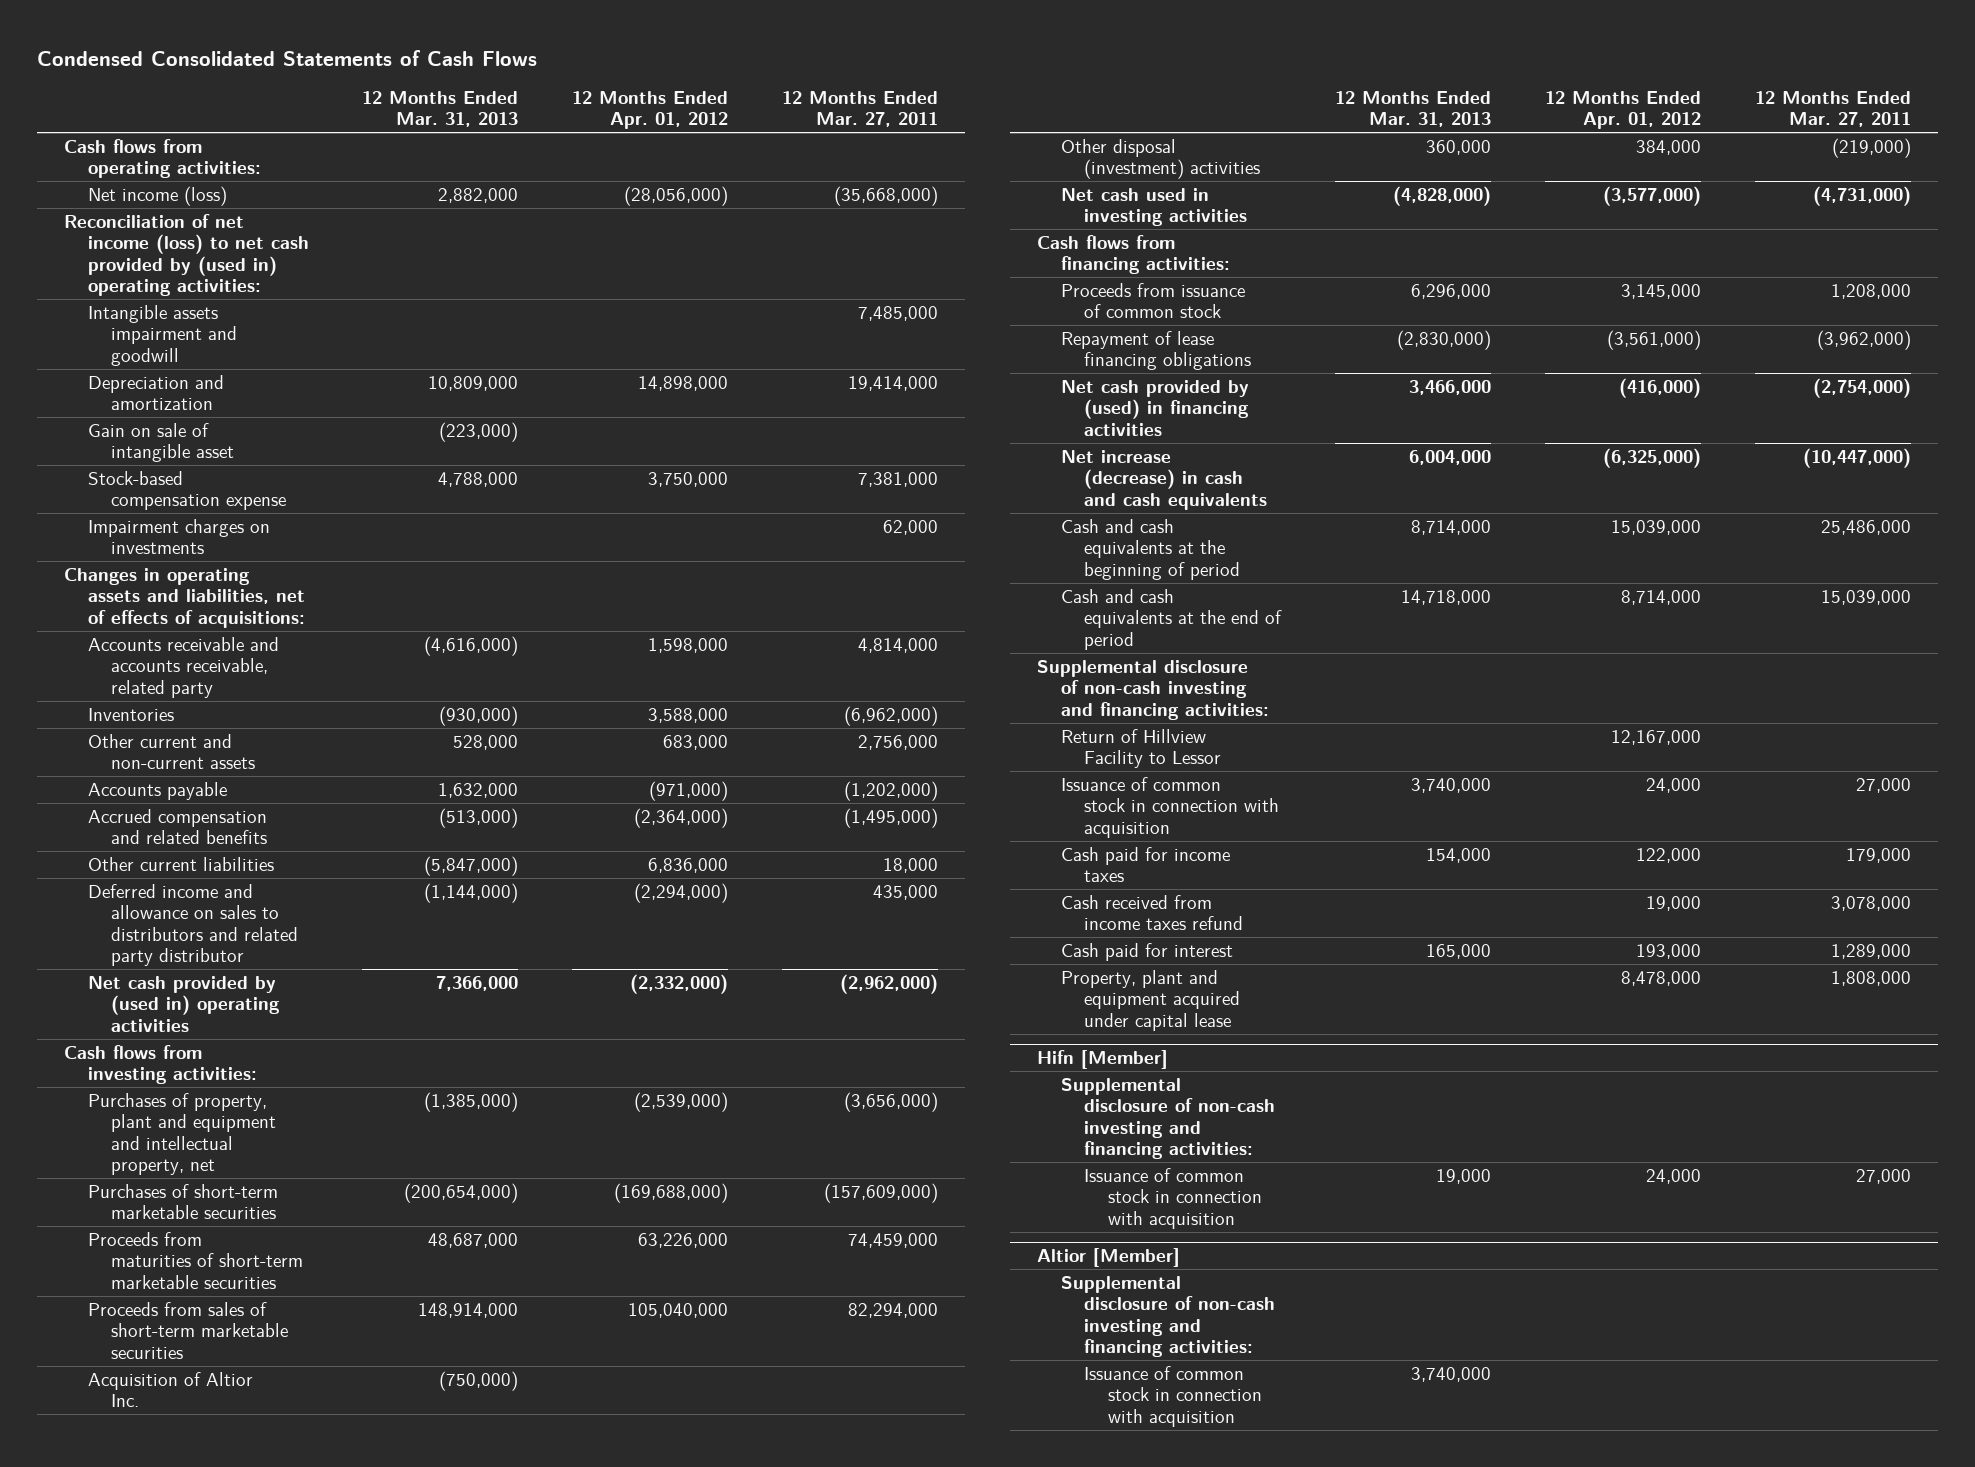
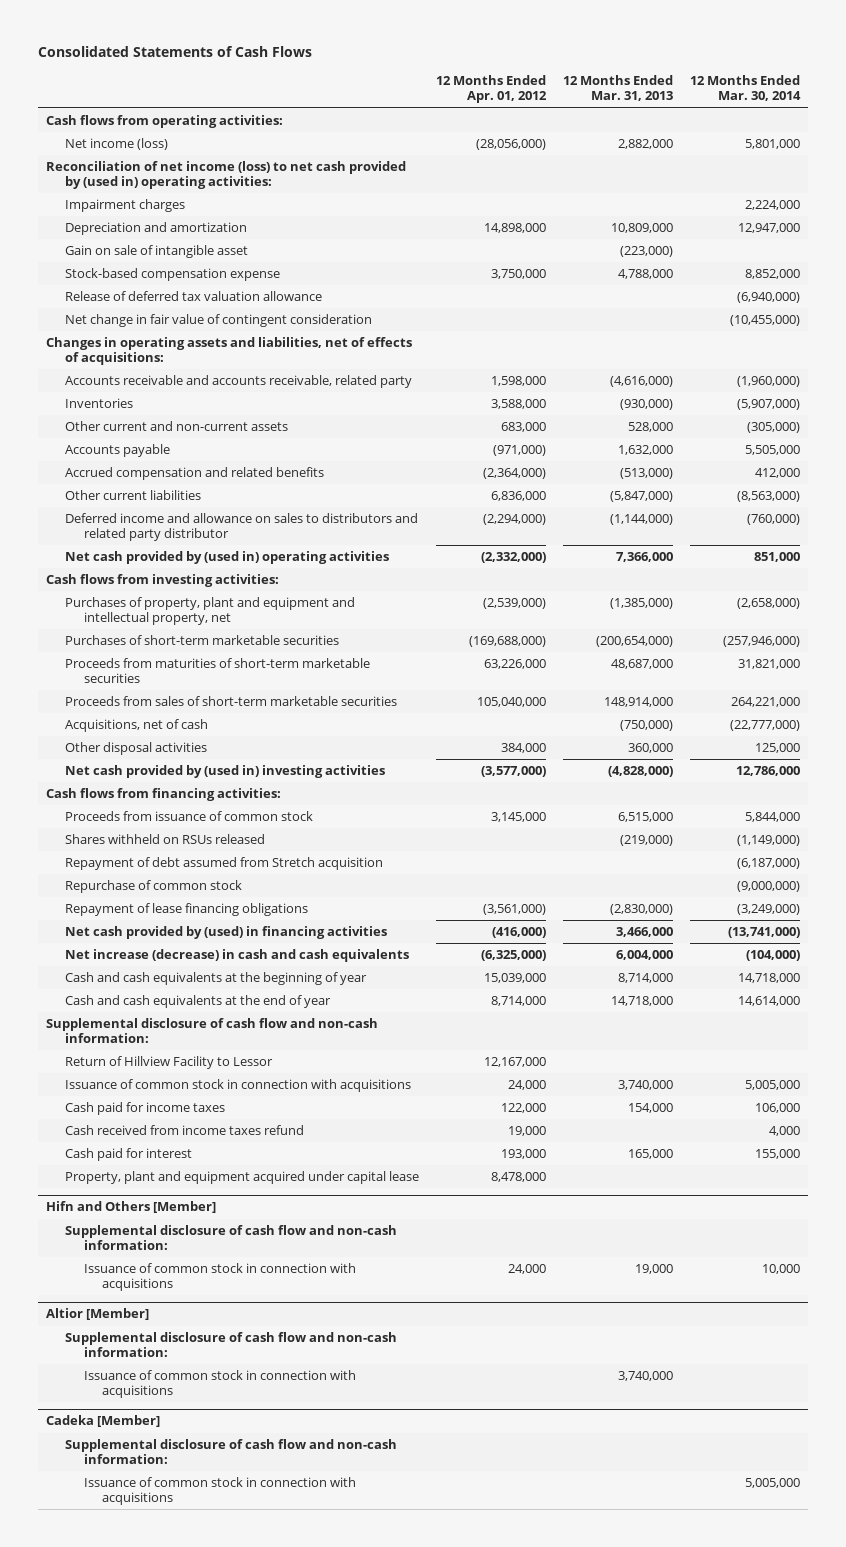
- Condensed Consolidated Statements of Cash Flows
+ Consolidated Statements of Cash Flows
- | 12 Months Ended Mar. 31, 2013 | 12 Months Ended Apr. 01, 2012 | 12 Months Ended Mar. 27, 2011
+ | 12 Months Ended Apr. 01, 2012 | 12 Months Ended Mar. 31, 2013 | 12 Months Ended Mar. 30, 2014
- Intangible assets impairment and goodwill | | | 7,485,000
+ Impairment charges | | | 2,224,000
- Impairment charges on investments | | | 62,000
+ Release of deferred tax valuation allowance | | | (6,940,000)
+ Net change in fair value of contingent consideration | | | (10,455,000)
- Acquisition of Altior Inc. | (750,000) | |
- Other disposal (investment) activities | 360,000 | 384,000 | (219,000)
- Net cash used in investing activities | (4,828,000) | (3,577,000) | (4,731,000)
+ Acquisitions, net of cash | | (750,000) | (22,777,000)
+ Other disposal activities | 384,000 | 360,000 | 125,000
+ Net cash provided by (used in) investing activities | (3,577,000) | (4,828,000) | 12,786,000
- Proceeds from issuance of common stock | 6,296,000 | 3,145,000 | 1,208,000
+ Proceeds from issuance of common stock | 3,145,000 | 6,515,000 | 5,844,000
+ Shares withheld on RSUs released | | (219,000) | (1,149,000)
+ Repayment of debt assumed from Stretch acquisition | | | (6,187,000)
+ Repurchase of common stock | | | (9,000,000)
- Cash and cash equivalents at the beginning of period | 8,714,000 | 15,039,000 | 25,486,000
- Cash and cash equivalents at the end of period | 14,718,000 | 8,714,000 | 15,039,000
- Supplemental disclosure of non-cash investing and financing activities:
+ Cash and cash equivalents at the beginning of year | 15,039,000 | 8,714,000 | 14,718,000
+ Cash and cash equivalents at the end of year | 8,714,000 | 14,718,000 | 14,614,000
+ Supplemental disclosure of cash flow and non-cash information:
- Issuance of common stock in connection with acquisition | 3,740,000 | 24,000 | 27,000
+ Issuance of common stock in connection with acquisitions | 24,000 | 3,740,000 | 5,005,000
- Hifn [Member]
- Supplemental disclosure of non-cash investing and financing activities:
- Issuance of common stock in connection with acquisition | 19,000 | 24,000 | 27,000
+ Hifn and Others [Member]
+ Supplemental disclosure of cash flow and non-cash information:
+ Issuance of common stock in connection with acquisitions | 24,000 | 19,000 | 10,000
@ Altior [Member]
- Supplemental disclosure of non-cash investing and financing activities:
- Issuance of common stock in connection with acquisition | 3,740,000 | |
+ Supplemental disclosure of cash flow and non-cash information:
+ Issuance of common stock in connection with acquisitions | | 3,740,000 |
+ Cadeka [Member]
+ Supplemental disclosure of cash flow and non-cash information:
+ Issuance of common stock in connection with acquisitions | | | 5,005,000

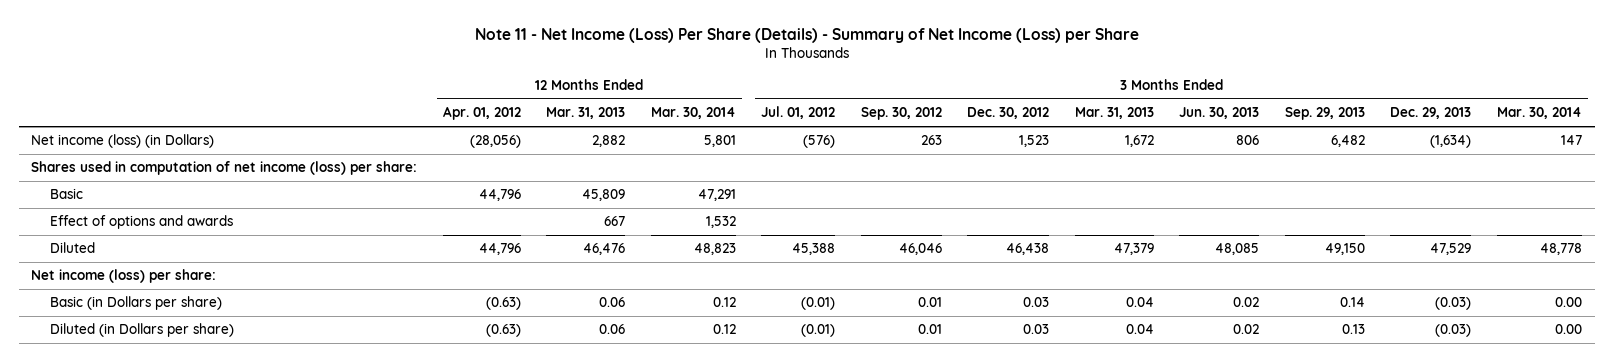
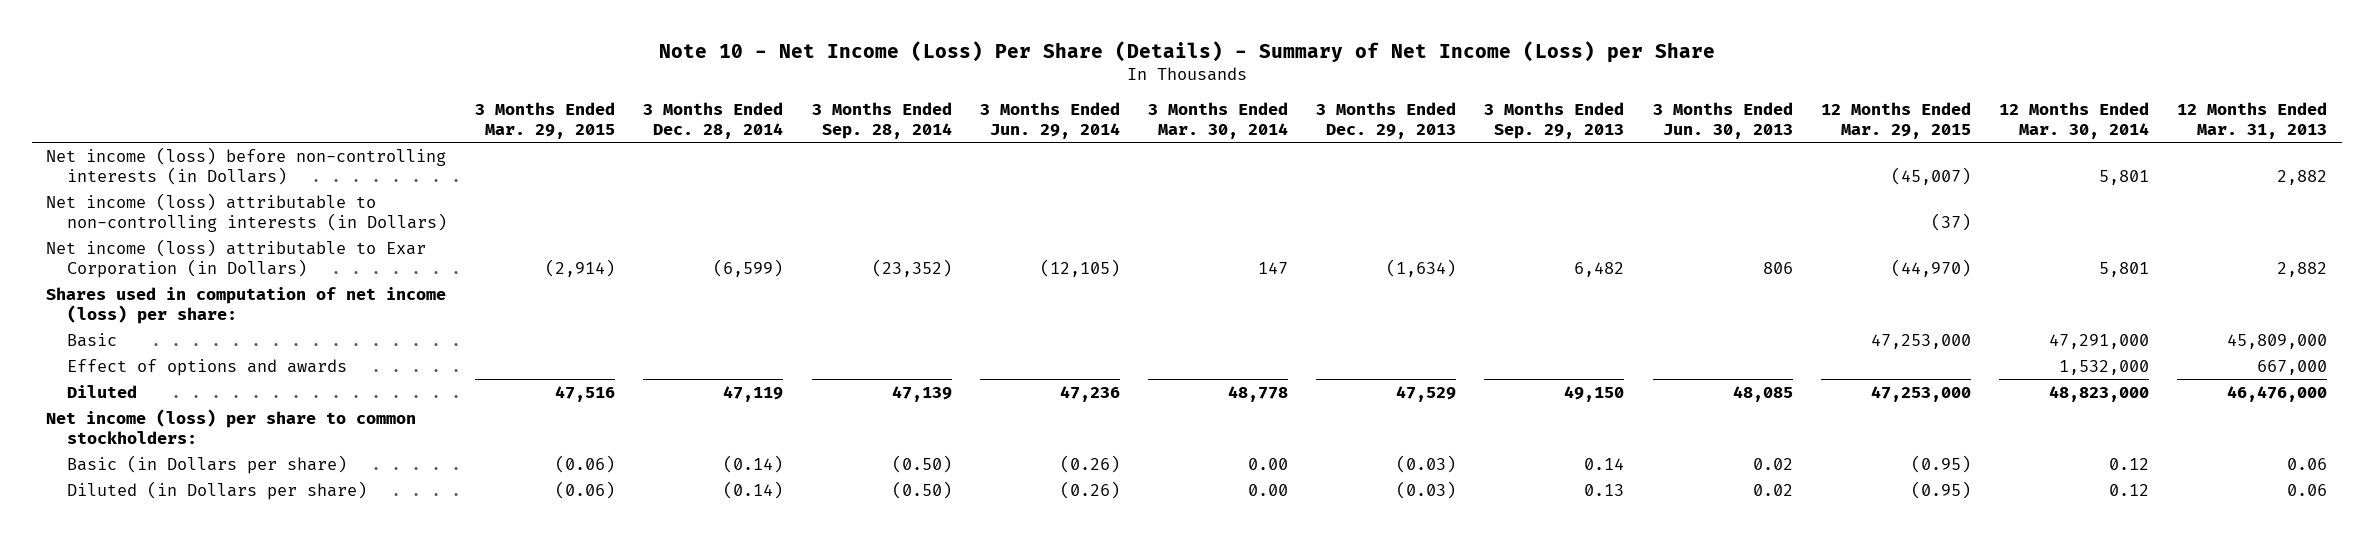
- Note 11 - Net Income (Loss) Per Share (Details) - Summary of Net Income (Loss) per Share
+ Note 10 - Net Income (Loss) Per Share (Details) - Summary of Net Income (Loss) per Share
- | 12 Months Ended Apr. 01, 2012 | 12 Months Ended Mar. 31, 2013 | 12 Months Ended Mar. 30, 2014 | 3 Months Ended Jul. 01, 2012 | 3 Months Ended Sep. 30, 2012 | 3 Months Ended Dec. 30, 2012 | 3 Months Ended Mar. 31, 2013 | 3 Months Ended Jun. 30, 2013 | 3 Months Ended Sep. 29, 2013 | 3 Months Ended Dec. 29, 2013 | 3 Months Ended Mar. 30, 2014
+ | 3 Months Ended Mar. 29, 2015 | 3 Months Ended Dec. 28, 2014 | 3 Months Ended Sep. 28, 2014 | 3 Months Ended Jun. 29, 2014 | 3 Months Ended Mar. 30, 2014 | 3 Months Ended Dec. 29, 2013 | 3 Months Ended Sep. 29, 2013 | 3 Months Ended Jun. 30, 2013 | 12 Months Ended Mar. 29, 2015 | 12 Months Ended Mar. 30, 2014 | 12 Months Ended Mar. 31, 2013
- Net income (loss) (in Dollars) | (28,056) | 2,882 | 5,801 | (576) | 263 | 1,523 | 1,672 | 806 | 6,482 | (1,634) | 147
+ Net income (loss) before non-controlling interests (in Dollars) | | | | | | | | | (45,007) | 5,801 | 2,882
+ Net income (loss) attributable to non-controlling interests (in Dollars) | | | | | | | | | (37) | |
+ Net income (loss) attributable to Exar Corporation (in Dollars) | (2,914) | (6,599) | (23,352) | (12,105) | 147 | (1,634) | 6,482 | 806 | (44,970) | 5,801 | 2,882
- Basic | 44,796 | 45,809 | 47,291 | | | | | | | |
- Effect of options and awards | | 667 | 1,532 | | | | | | | |
- Diluted | 44,796 | 46,476 | 48,823 | 45,388 | 46,046 | 46,438 | 47,379 | 48,085 | 49,150 | 47,529 | 48,778
- Net income (loss) per share:
+ Basic | | | | | | | | | 47,253,000 | 47,291,000 | 45,809,000
+ Effect of options and awards | | | | | | | | | | 1,532,000 | 667,000
+ Diluted | 47,516 | 47,119 | 47,139 | 47,236 | 48,778 | 47,529 | 49,150 | 48,085 | 47,253,000 | 48,823,000 | 46,476,000
+ Net income (loss) per share to common stockholders:

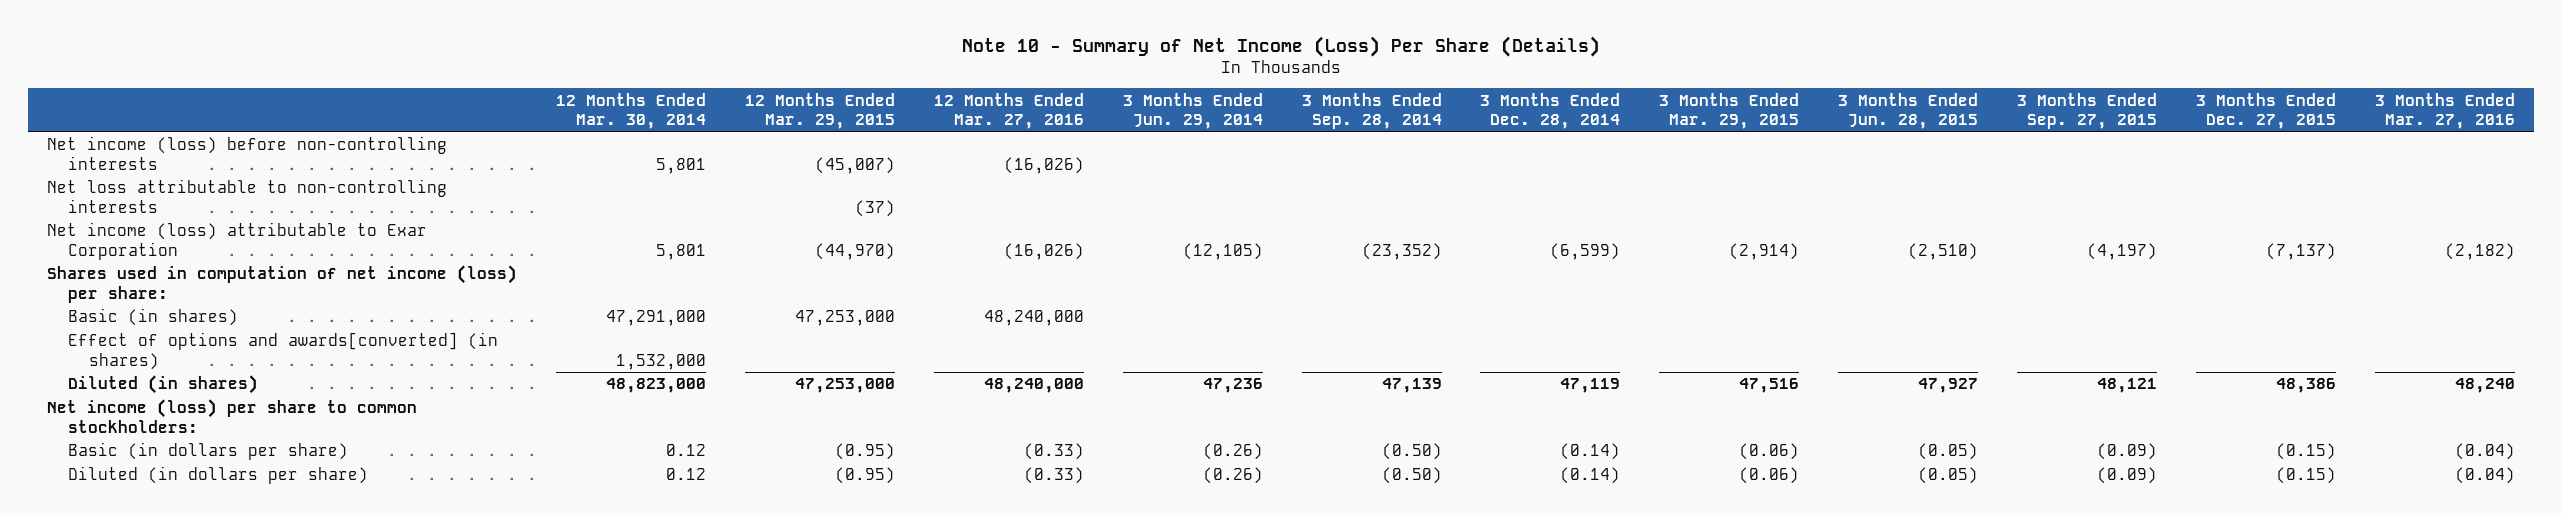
- Note 10 - Net Income (Loss) Per Share (Details) - Summary of Net Income (Loss) per Share
+ Note 10 - Summary of Net Income (Loss) Per Share (Details)
- | 3 Months Ended Mar. 29, 2015 | 3 Months Ended Dec. 28, 2014 | 3 Months Ended Sep. 28, 2014 | 3 Months Ended Jun. 29, 2014 | 3 Months Ended Mar. 30, 2014 | 3 Months Ended Dec. 29, 2013 | 3 Months Ended Sep. 29, 2013 | 3 Months Ended Jun. 30, 2013 | 12 Months Ended Mar. 29, 2015 | 12 Months Ended Mar. 30, 2014 | 12 Months Ended Mar. 31, 2013
+ | 12 Months Ended Mar. 30, 2014 | 12 Months Ended Mar. 29, 2015 | 12 Months Ended Mar. 27, 2016 | 3 Months Ended Jun. 29, 2014 | 3 Months Ended Sep. 28, 2014 | 3 Months Ended Dec. 28, 2014 | 3 Months Ended Mar. 29, 2015 | 3 Months Ended Jun. 28, 2015 | 3 Months Ended Sep. 27, 2015 | 3 Months Ended Dec. 27, 2015 | 3 Months Ended Mar. 27, 2016
- Net income (loss) before non-controlling interests (in Dollars) | | | | | | | | | (45,007) | 5,801 | 2,882
- Net income (loss) attributable to non-controlling interests (in Dollars) | | | | | | | | | (37) | |
- Net income (loss) attributable to Exar Corporation (in Dollars) | (2,914) | (6,599) | (23,352) | (12,105) | 147 | (1,634) | 6,482 | 806 | (44,970) | 5,801 | 2,882
+ Net income (loss) before non-controlling interests | 5,801 | (45,007) | (16,026) | | | | | | | |
+ Net loss attributable to non-controlling interests | | (37) | | | | | | | | |
+ Net income (loss) attributable to Exar Corporation | 5,801 | (44,970) | (16,026) | (12,105) | (23,352) | (6,599) | (2,914) | (2,510) | (4,197) | (7,137) | (2,182)
- Basic | | | | | | | | | 47,253,000 | 47,291,000 | 45,809,000
- Effect of options and awards | | | | | | | | | | 1,532,000 | 667,000
- Diluted | 47,516 | 47,119 | 47,139 | 47,236 | 48,778 | 47,529 | 49,150 | 48,085 | 47,253,000 | 48,823,000 | 46,476,000
+ Basic (in shares) | 47,291,000 | 47,253,000 | 48,240,000 | | | | | | | |
+ Effect of options and awards[converted] (in shares) | 1,532,000 | | | | | | | | | |
+ Diluted (in shares) | 48,823,000 | 47,253,000 | 48,240,000 | 47,236 | 47,139 | 47,119 | 47,516 | 47,927 | 48,121 | 48,386 | 48,240
- Basic (in Dollars per share) | (0.06) | (0.14) | (0.50) | (0.26) | 0.00 | (0.03) | 0.14 | 0.02 | (0.95) | 0.12 | 0.06
- Diluted (in Dollars per share) | (0.06) | (0.14) | (0.50) | (0.26) | 0.00 | (0.03) | 0.13 | 0.02 | (0.95) | 0.12 | 0.06
+ Basic (in dollars per share) | 0.12 | (0.95) | (0.33) | (0.26) | (0.50) | (0.14) | (0.06) | (0.05) | (0.09) | (0.15) | (0.04)
+ Diluted (in dollars per share) | 0.12 | (0.95) | (0.33) | (0.26) | (0.50) | (0.14) | (0.06) | (0.05) | (0.09) | (0.15) | (0.04)

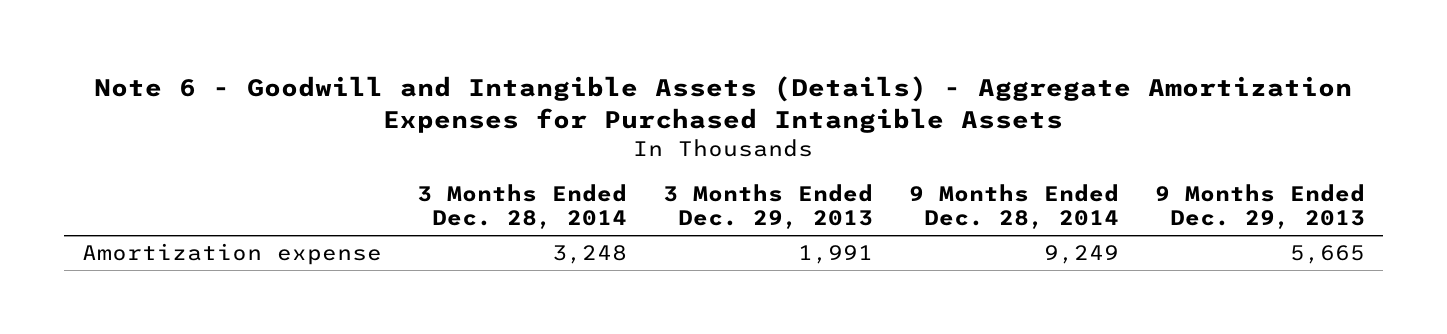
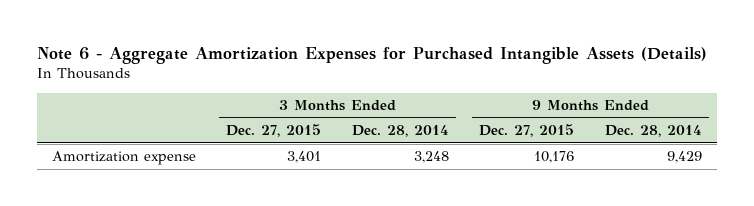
- Note 6 - Goodwill and Intangible Assets (Details) - Aggregate Amortization Expenses for Purchased Intangible Assets
+ Note 6 - Aggregate Amortization Expenses for Purchased Intangible Assets (Details)
- | 3 Months Ended Dec. 28, 2014 | 3 Months Ended Dec. 29, 2013 | 9 Months Ended Dec. 28, 2014 | 9 Months Ended Dec. 29, 2013
+ | 3 Months Ended Dec. 27, 2015 | 3 Months Ended Dec. 28, 2014 | 9 Months Ended Dec. 27, 2015 | 9 Months Ended Dec. 28, 2014
- Amortization expense | 3,248 | 1,991 | 9,249 | 5,665
+ Amortization expense | 3,401 | 3,248 | 10,176 | 9,429

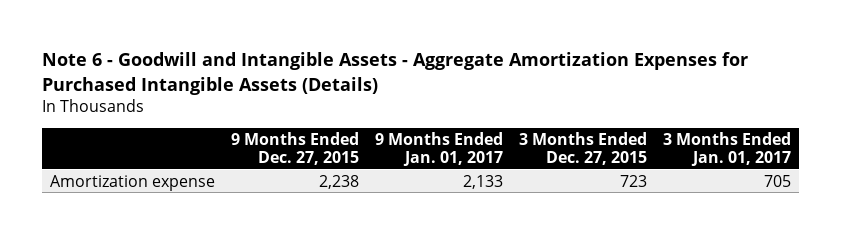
- Note 6 - Aggregate Amortization Expenses for Purchased Intangible Assets (Details)
+ Note 6 - Goodwill and Intangible Assets - Aggregate Amortization Expenses for Purchased Intangible Assets (Details)
- | 3 Months Ended Dec. 27, 2015 | 3 Months Ended Dec. 28, 2014 | 9 Months Ended Dec. 27, 2015 | 9 Months Ended Dec. 28, 2014
+ | 9 Months Ended Dec. 27, 2015 | 9 Months Ended Jan. 01, 2017 | 3 Months Ended Dec. 27, 2015 | 3 Months Ended Jan. 01, 2017
- Amortization expense | 3,401 | 3,248 | 10,176 | 9,429
+ Amortization expense | 2,238 | 2,133 | 723 | 705

